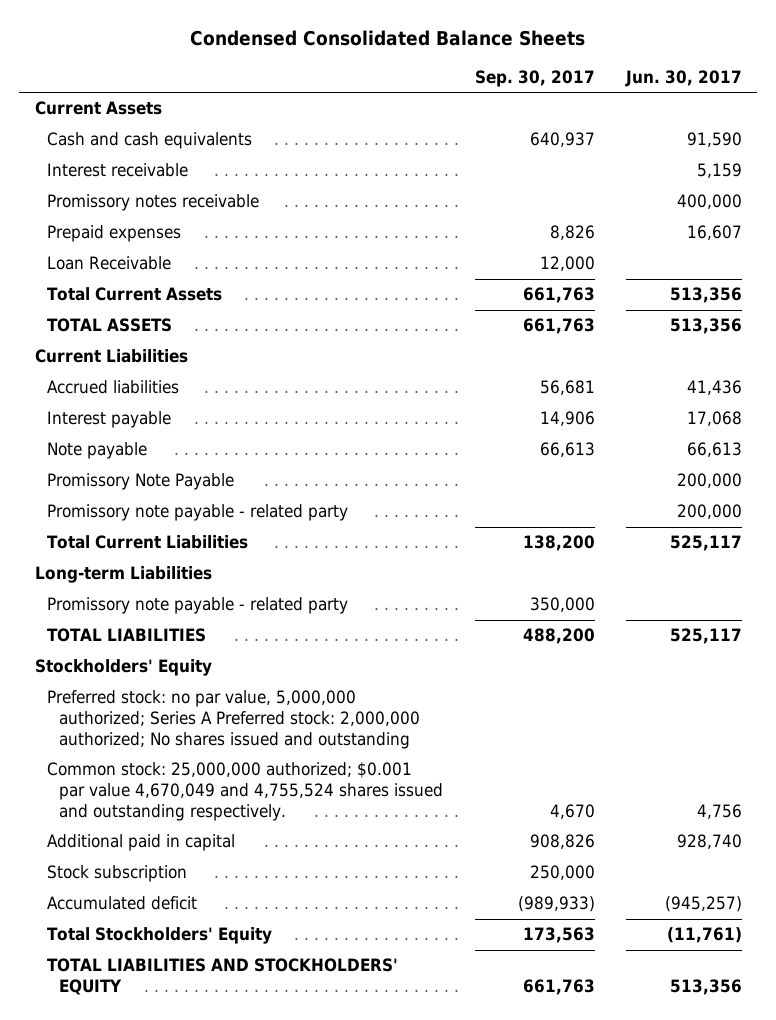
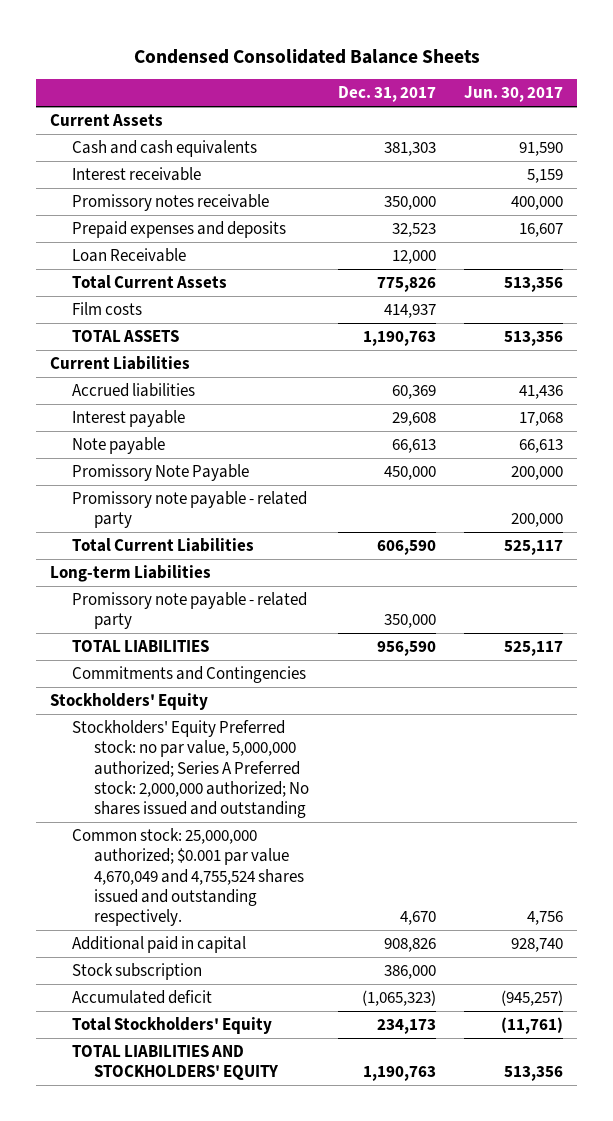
- | Sep. 30, 2017 | Jun. 30, 2017
+ | Dec. 31, 2017 | Jun. 30, 2017
- Prepaid expenses | 8,826 | 16,607
+ Prepaid expenses and deposits | 32,523 | 16,607
+ Film costs | 414,937 |
+ Commitments and Contingencies
- Preferred stock: no par value, 5,000,000 authorized; Series A Preferred stock: 2,000,000 authorized; No shares issued and outstanding
+ Stockholders' Equity Preferred stock: no par value, 5,000,000 authorized; Series A Preferred stock: 2,000,000 authorized; No shares issued and outstanding

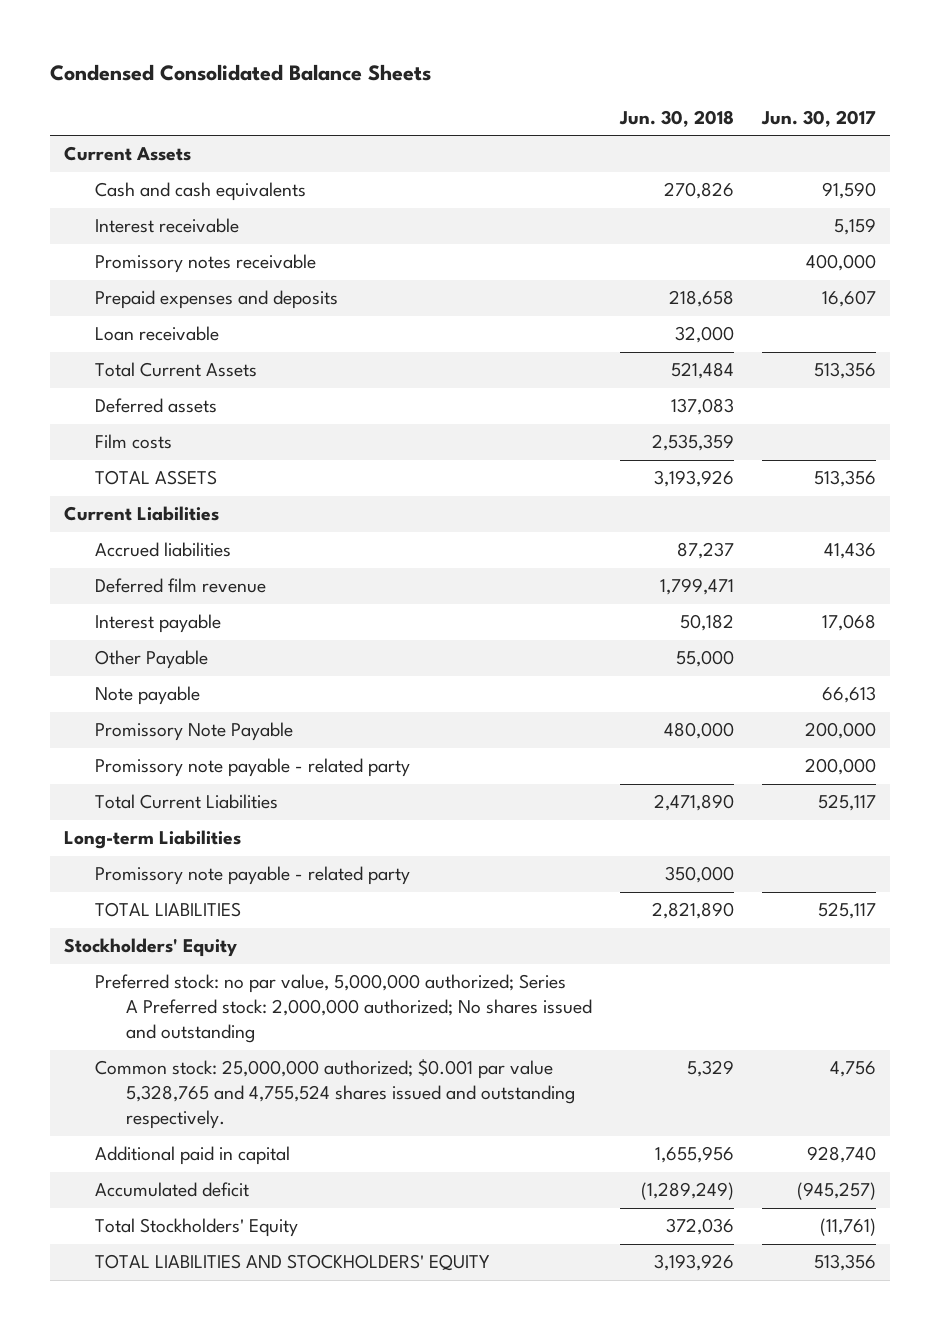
- | Dec. 31, 2017 | Jun. 30, 2017
+ | Jun. 30, 2018 | Jun. 30, 2017
- Loan Receivable | 12,000 |
+ Loan receivable | 32,000 |
+ Deferred assets | 137,083 |
+ Deferred film revenue | 1,799,471 |
+ Other Payable | 55,000 |
- Commitments and Contingencies
- Stockholders' Equity Preferred stock: no par value, 5,000,000 authorized; Series A Preferred stock: 2,000,000 authorized; No shares issued and outstanding
- Common stock: 25,000,000 authorized; $0.001 par value 4,670,049 and 4,755,524 shares issued and outstanding respectively. | 4,670 | 4,756
+ Preferred stock: no par value, 5,000,000 authorized; Series A Preferred stock: 2,000,000 authorized; No shares issued and outstanding
+ Common stock: 25,000,000 authorized; $0.001 par value 5,328,765 and 4,755,524 shares issued and outstanding respectively. | 5,329 | 4,756
- Stock subscription | 386,000 |

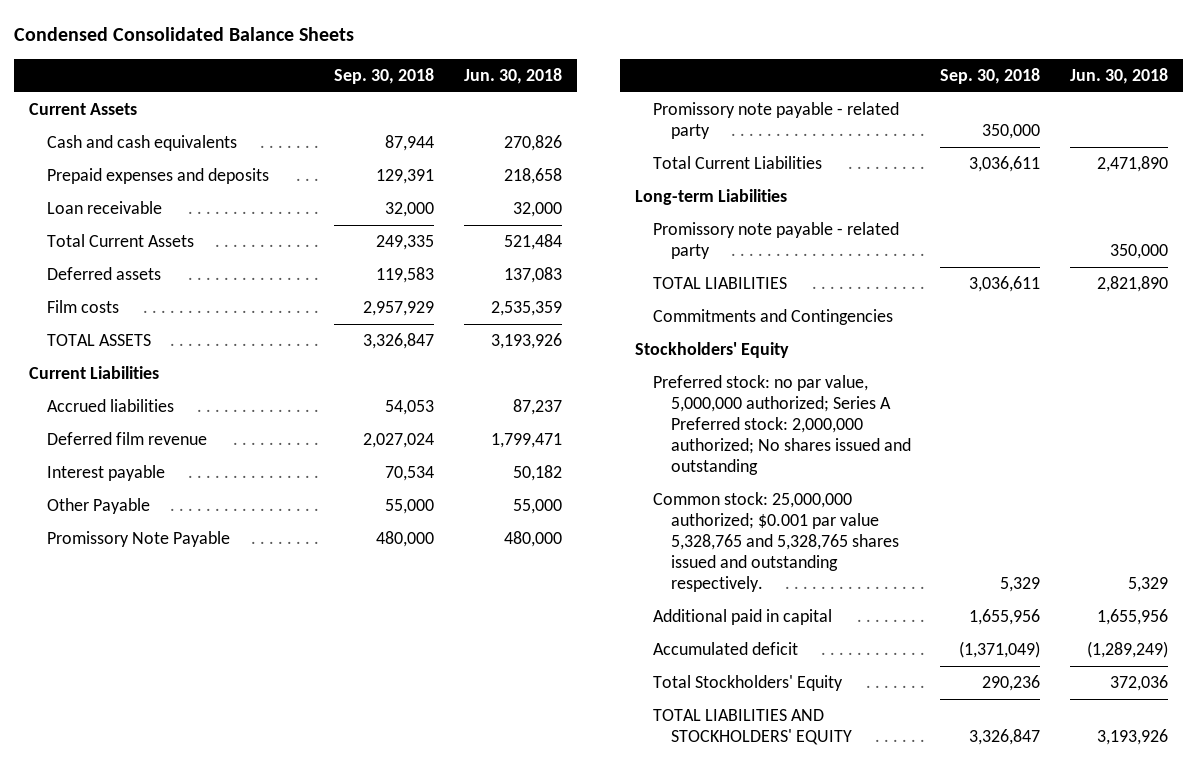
- | Jun. 30, 2018 | Jun. 30, 2017
+ | Sep. 30, 2018 | Jun. 30, 2018
- Interest receivable | | 5,159
- Promissory notes receivable | | 400,000
- Note payable | | 66,613
+ Commitments and Contingencies
- Common stock: 25,000,000 authorized; $0.001 par value 5,328,765 and 4,755,524 shares issued and outstanding respectively. | 5,329 | 4,756
+ Common stock: 25,000,000 authorized; $0.001 par value 5,328,765 and 5,328,765 shares issued and outstanding respectively. | 5,329 | 5,329

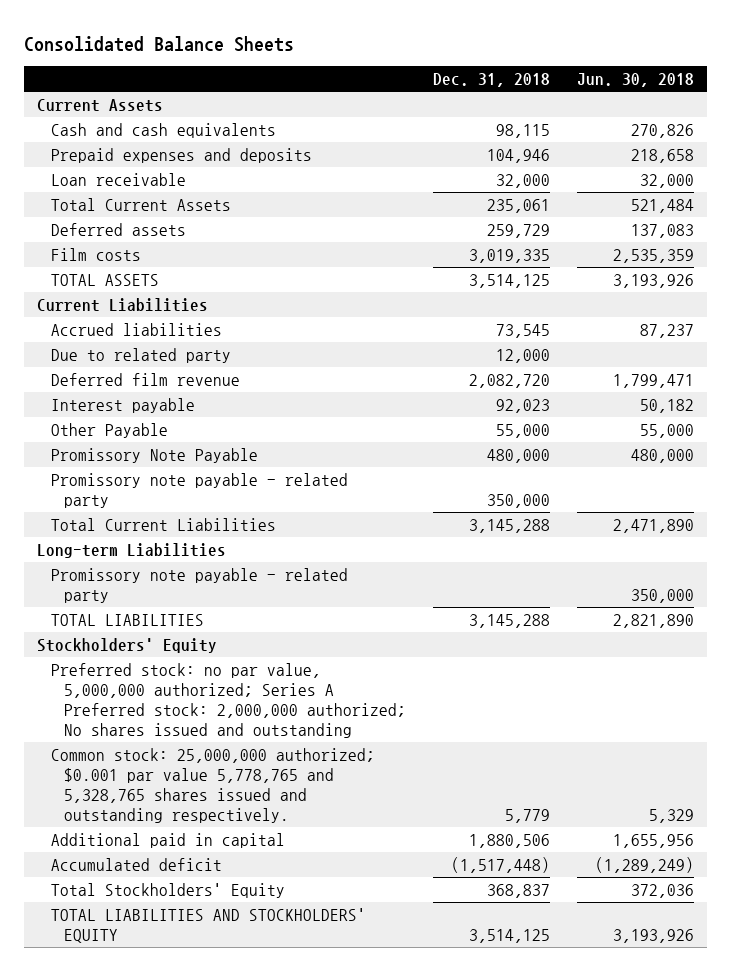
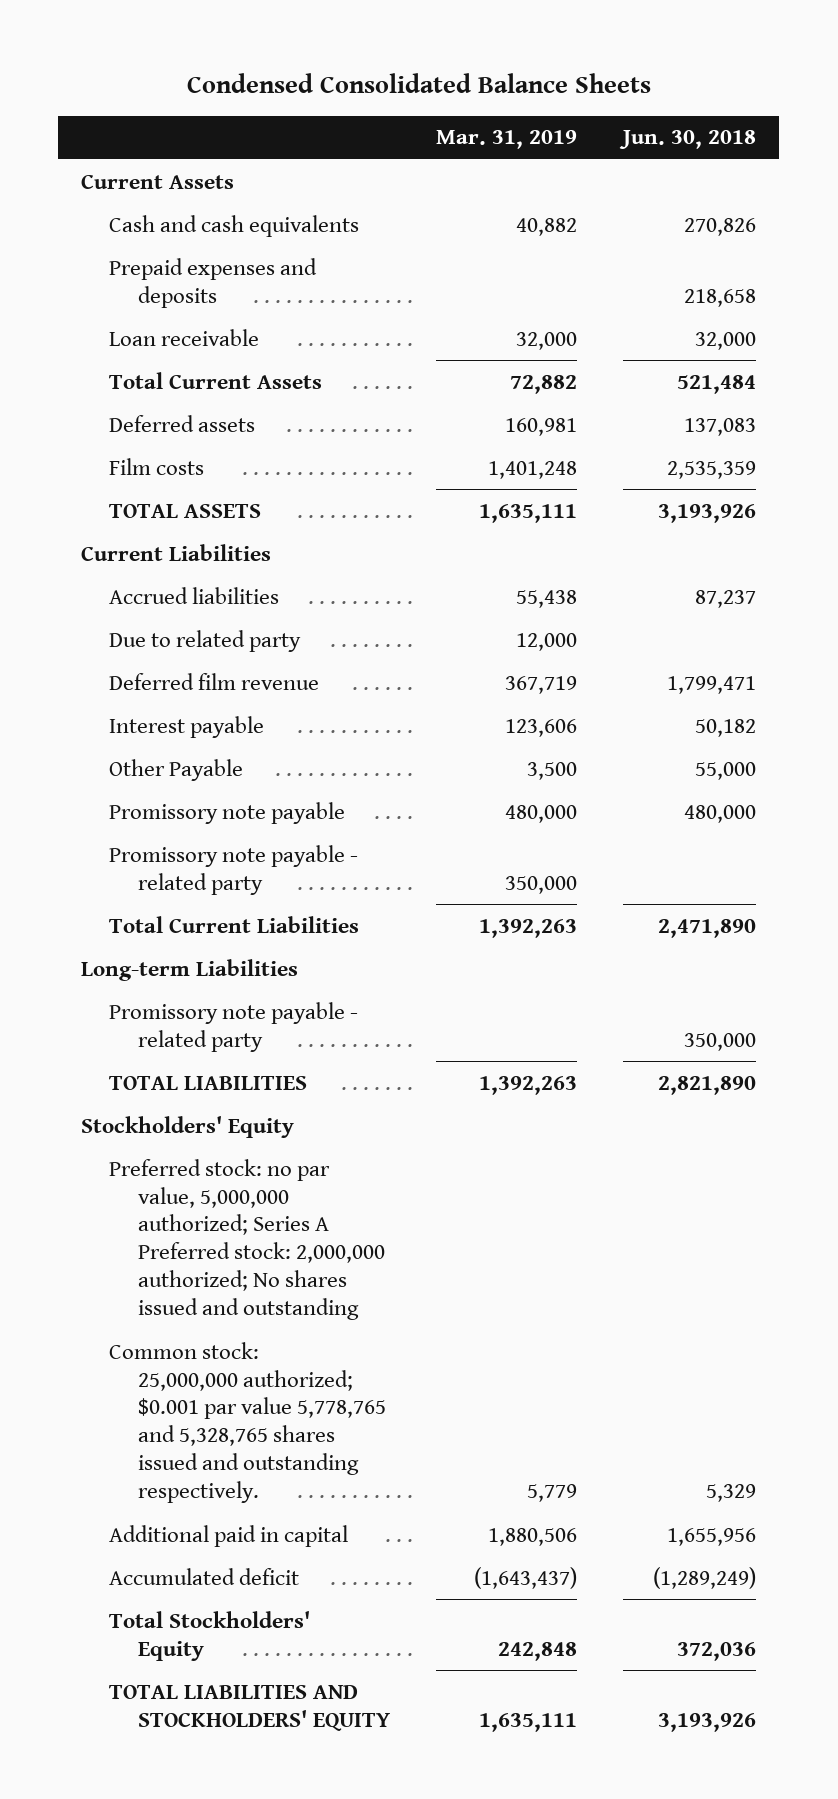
- Consolidated Balance Sheets
+ Condensed Consolidated Balance Sheets
- | Dec. 31, 2018 | Jun. 30, 2018
+ | Mar. 31, 2019 | Jun. 30, 2018
- Promissory Note Payable | 480,000 | 480,000
+ Promissory note payable | 480,000 | 480,000

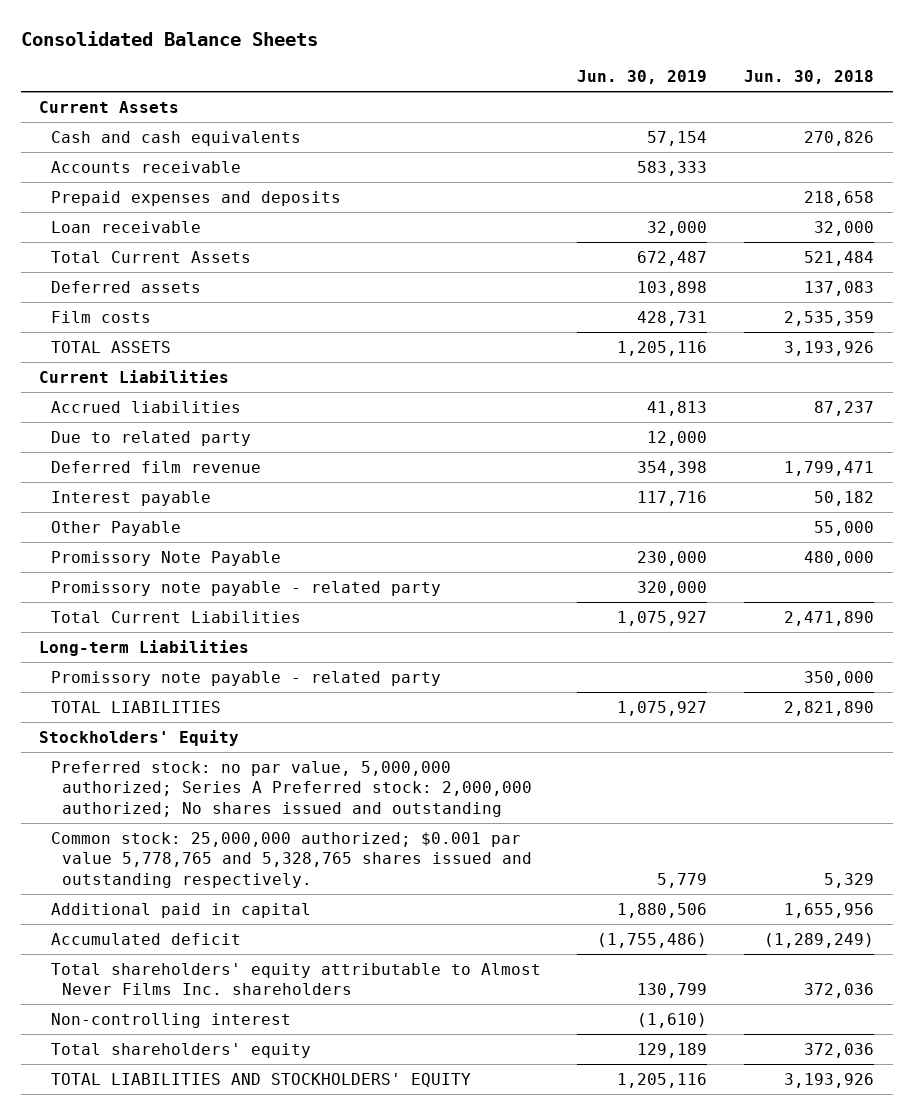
- Condensed Consolidated Balance Sheets
+ Consolidated Balance Sheets
- | Mar. 31, 2019 | Jun. 30, 2018
+ | Jun. 30, 2019 | Jun. 30, 2018
+ Accounts receivable | 583,333 |
- Promissory note payable | 480,000 | 480,000
+ Promissory Note Payable | 230,000 | 480,000
- Total Stockholders' Equity | 242,848 | 372,036
+ Total shareholders' equity attributable to Almost Never Films Inc. shareholders | 130,799 | 372,036
+ Non-controlling interest | (1,610) |
+ Total shareholders' equity | 129,189 | 372,036

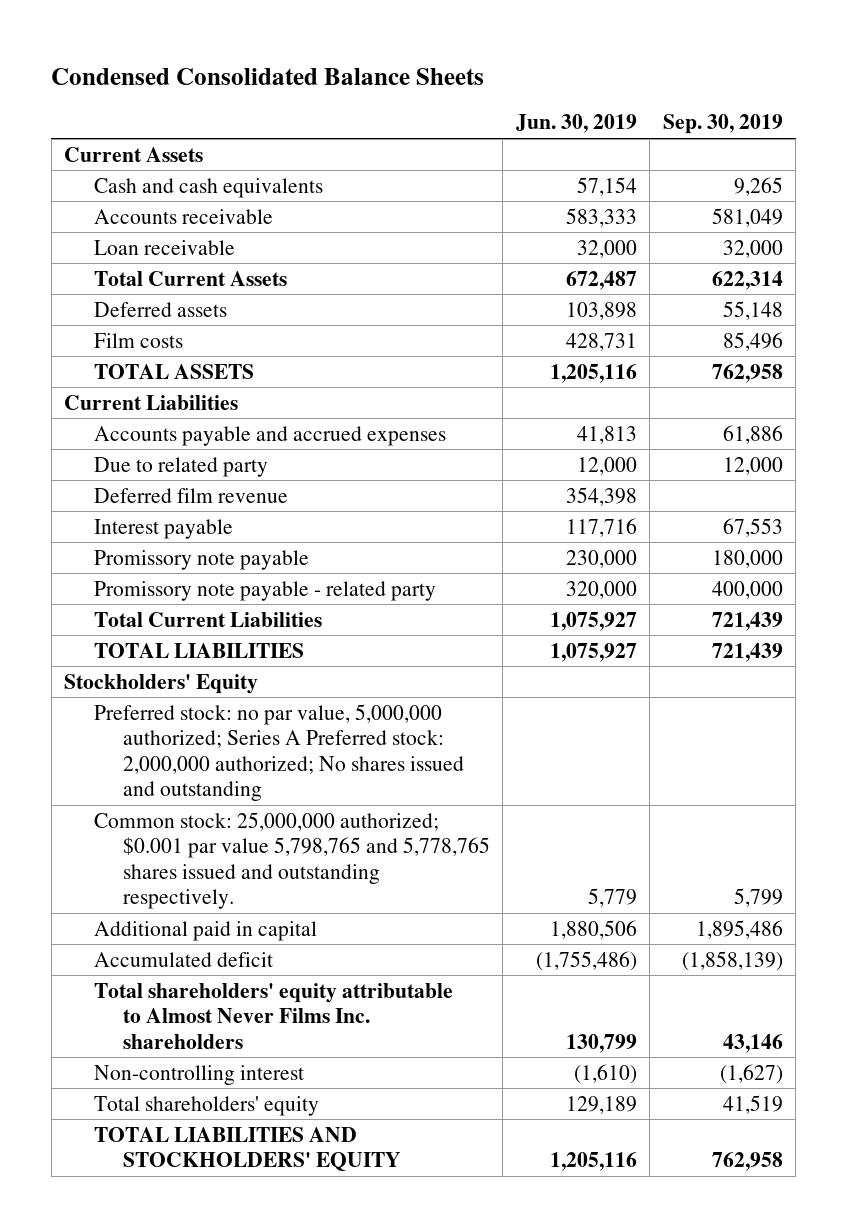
- Consolidated Balance Sheets
+ Condensed Consolidated Balance Sheets
- | Jun. 30, 2019 | Jun. 30, 2018
+ | Jun. 30, 2019 | Sep. 30, 2019
- Prepaid expenses and deposits | | 218,658
- Accrued liabilities | 41,813 | 87,237
+ Accounts payable and accrued expenses | 41,813 | 61,886
- Other Payable | | 55,000
- Promissory Note Payable | 230,000 | 480,000
+ Promissory note payable | 230,000 | 180,000
- Long-term Liabilities
- Promissory note payable - related party | | 350,000
- Common stock: 25,000,000 authorized; $0.001 par value 5,778,765 and 5,328,765 shares issued and outstanding respectively. | 5,779 | 5,329
+ Common stock: 25,000,000 authorized; $0.001 par value 5,798,765 and 5,778,765 shares issued and outstanding respectively. | 5,779 | 5,799

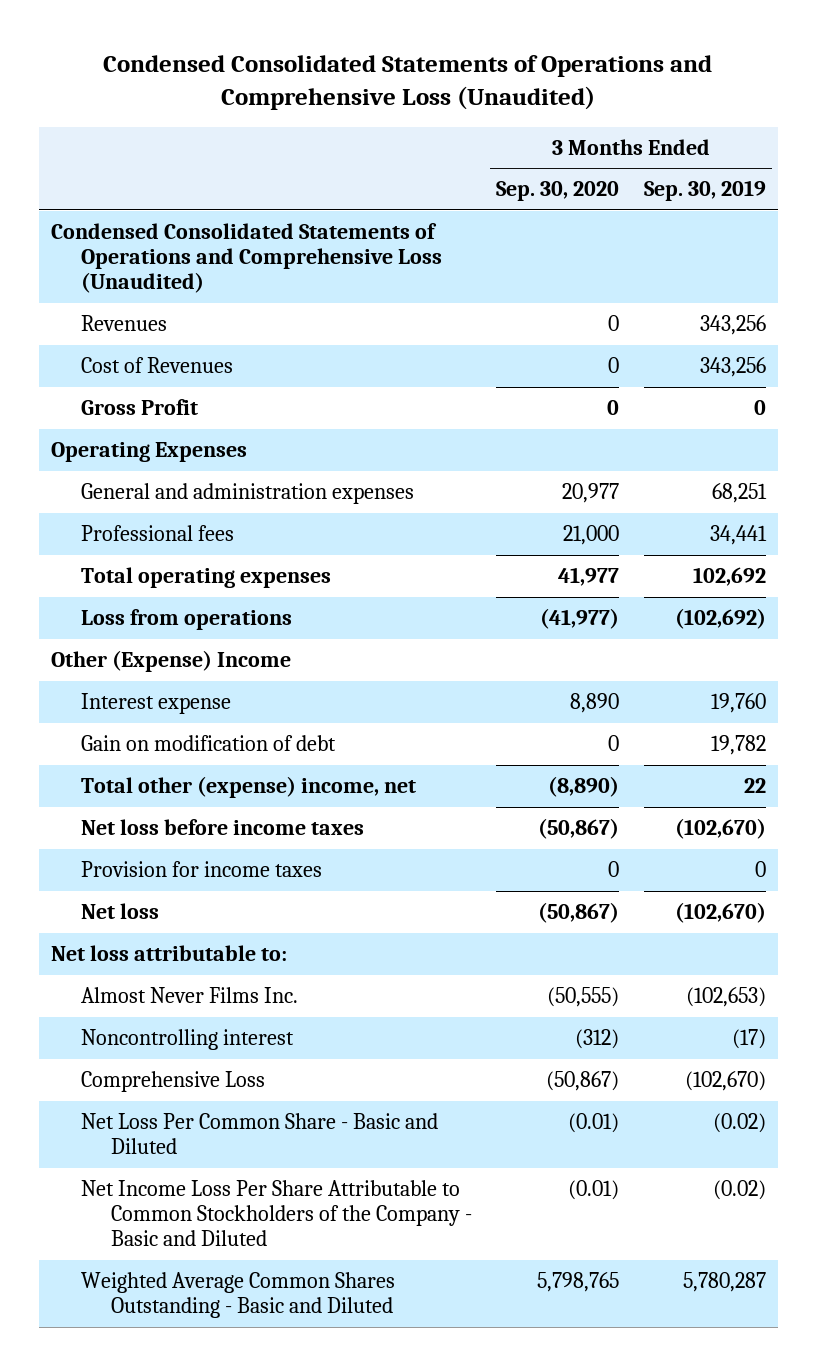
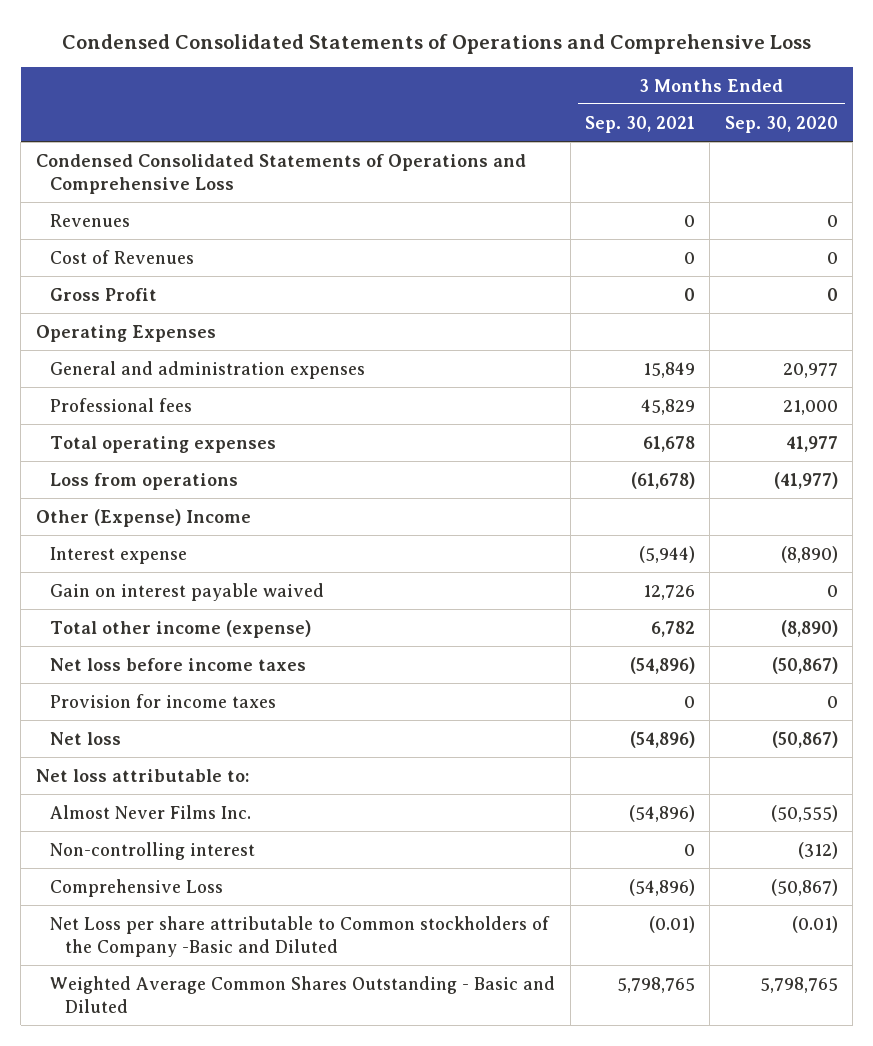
- Condensed Consolidated Statements of Operations and Comprehensive Loss (Unaudited)
+ Condensed Consolidated Statements of Operations and Comprehensive Loss
- | 3 Months Ended Sep. 30, 2020 | 3 Months Ended Sep. 30, 2019
+ | 3 Months Ended Sep. 30, 2021 | 3 Months Ended Sep. 30, 2020
- Condensed Consolidated Statements of Operations and Comprehensive Loss (Unaudited)
+ Condensed Consolidated Statements of Operations and Comprehensive Loss
- Interest expense | 8,890 | 19,760
- Gain on modification of debt | 0 | 19,782
- Total other (expense) income, net | (8,890) | 22
+ Interest expense | (5,944) | (8,890)
+ Gain on interest payable waived | 12,726 | 0
+ Total other income (expense) | 6,782 | (8,890)
- Noncontrolling interest | (312) | (17)
+ Non-controlling interest | 0 | (312)
- Net Loss Per Common Share - Basic and Diluted | (0.01) | (0.02)
- Net Income Loss Per Share Attributable to Common Stockholders of the Company - Basic and Diluted | (0.01) | (0.02)
+ Net Loss per share attributable to Common stockholders of the Company -Basic and Diluted | (0.01) | (0.01)

